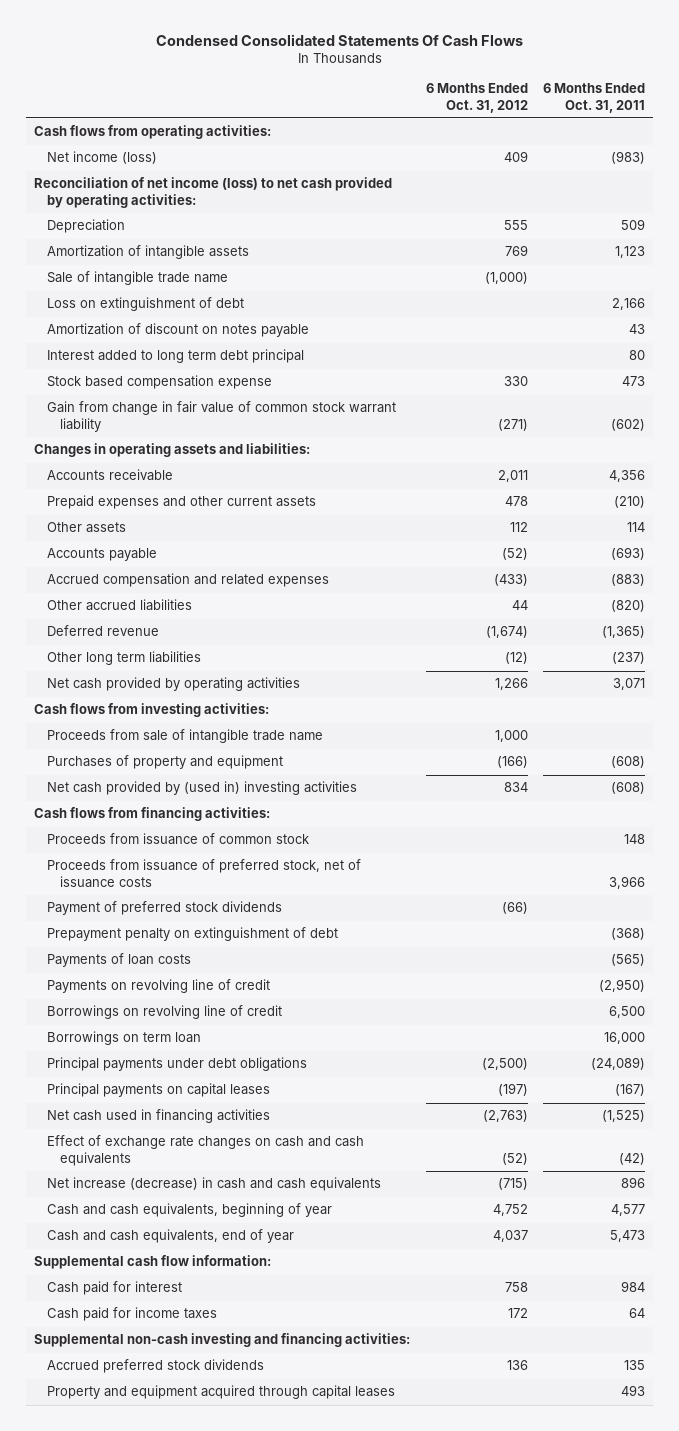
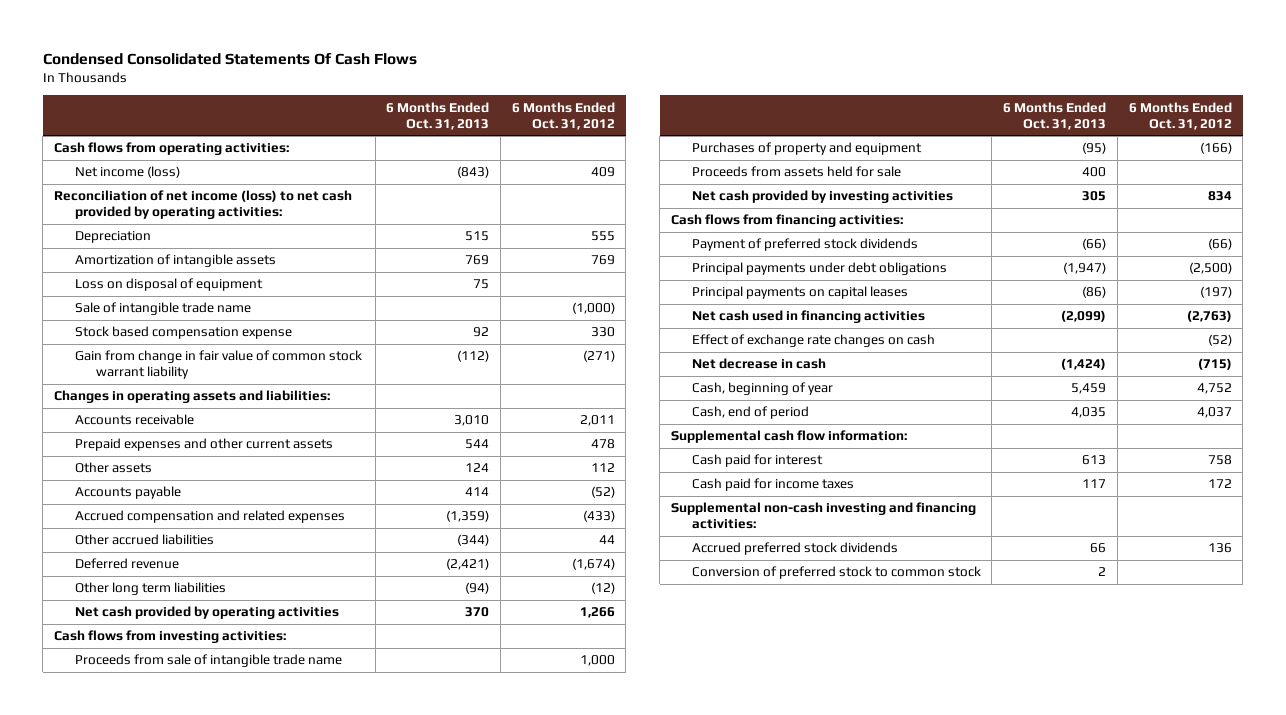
- | 6 Months Ended Oct. 31, 2012 | 6 Months Ended Oct. 31, 2011
+ | 6 Months Ended Oct. 31, 2013 | 6 Months Ended Oct. 31, 2012
+ Loss on disposal of equipment | 75 |
- Loss on extinguishment of debt | | 2,166
- Amortization of discount on notes payable | | 43
- Interest added to long term debt principal | | 80
- Net cash provided by (used in) investing activities | 834 | (608)
+ Proceeds from assets held for sale | 400 |
+ Net cash provided by investing activities | 305 | 834
- Proceeds from issuance of common stock | | 148
- Proceeds from issuance of preferred stock, net of issuance costs | | 3,966
- Prepayment penalty on extinguishment of debt | | (368)
- Payments of loan costs | | (565)
- Payments on revolving line of credit | | (2,950)
- Borrowings on revolving line of credit | | 6,500
- Borrowings on term loan | | 16,000
- Effect of exchange rate changes on cash and cash equivalents | (52) | (42)
- Net increase (decrease) in cash and cash equivalents | (715) | 896
- Cash and cash equivalents, beginning of year | 4,752 | 4,577
- Cash and cash equivalents, end of year | 4,037 | 5,473
+ Effect of exchange rate changes on cash | | (52)
+ Net decrease in cash | (1,424) | (715)
+ Cash, beginning of year | 5,459 | 4,752
+ Cash, end of period | 4,035 | 4,037
- Property and equipment acquired through capital leases | | 493
+ Conversion of preferred stock to common stock | 2 |

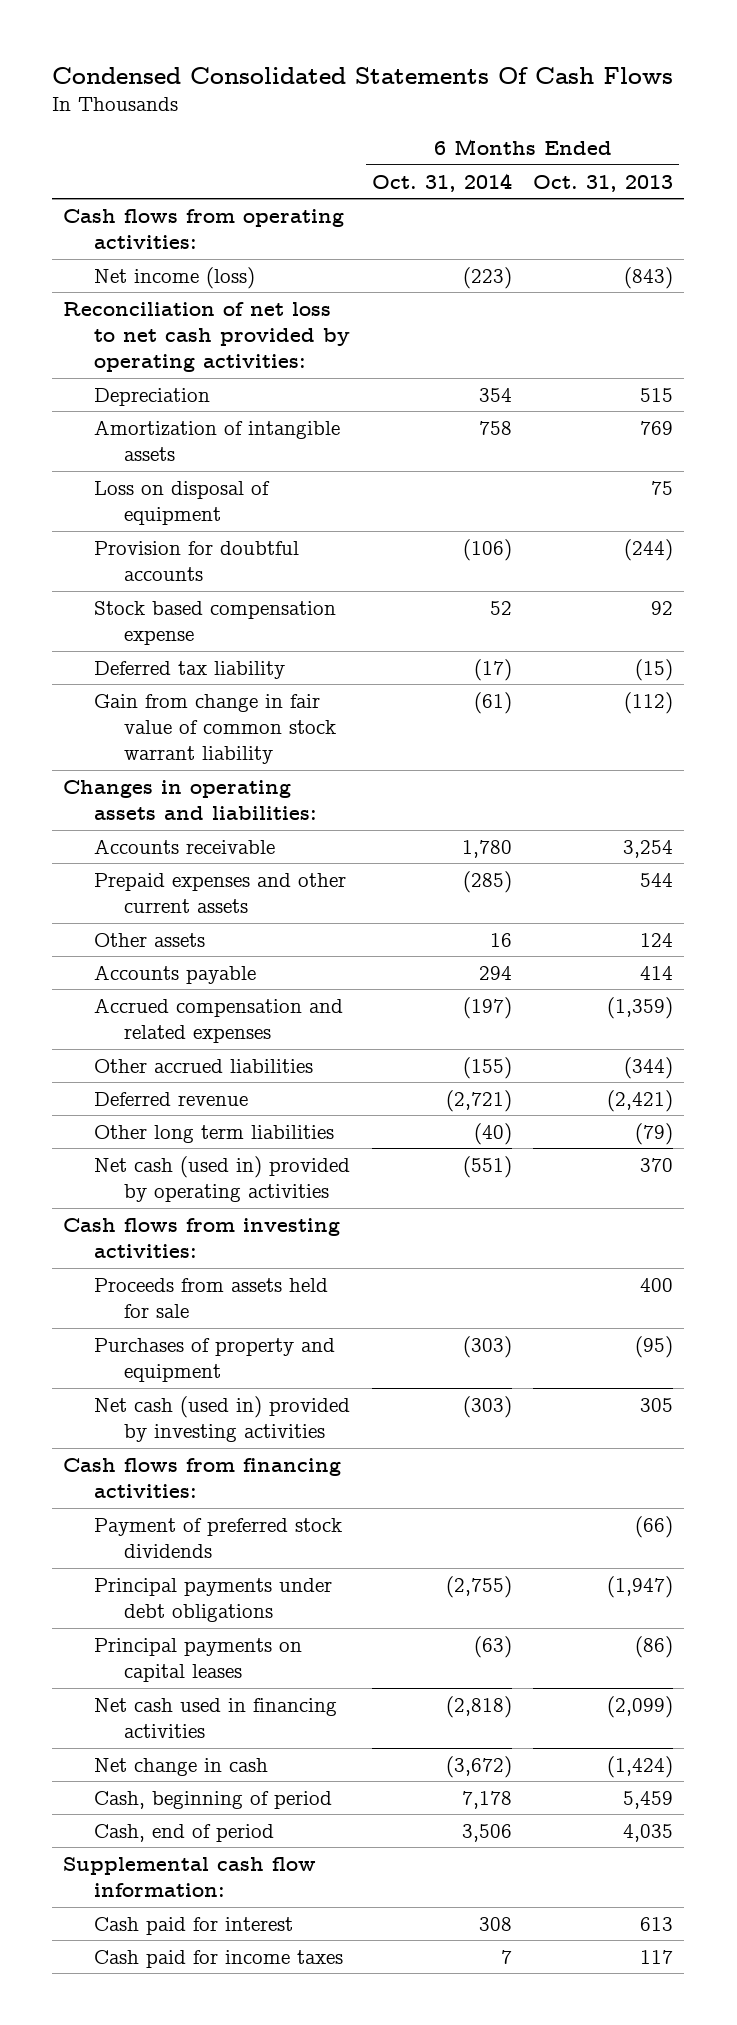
- | 6 Months Ended Oct. 31, 2013 | 6 Months Ended Oct. 31, 2012
+ | 6 Months Ended Oct. 31, 2014 | 6 Months Ended Oct. 31, 2013
- Reconciliation of net income (loss) to net cash provided by operating activities:
+ Reconciliation of net loss to net cash provided by operating activities:
- Sale of intangible trade name | | (1,000)
+ Provision for doubtful accounts | (106) | (244)
+ Deferred tax liability | (17) | (15)
- Accounts receivable | 3,010 | 2,011
+ Accounts receivable | 1,780 | 3,254
- Other long term liabilities | (94) | (12)
- Net cash provided by operating activities | 370 | 1,266
+ Other long term liabilities | (40) | (79)
+ Net cash (used in) provided by operating activities | (551) | 370
- Proceeds from sale of intangible trade name | | 1,000
- Net cash provided by investing activities | 305 | 834
moved down: Purchases of property and equipment | (303) | (95)
+ Net cash (used in) provided by investing activities | (303) | 305
- Effect of exchange rate changes on cash | | (52)
- Net decrease in cash | (1,424) | (715)
- Cash, beginning of year | 5,459 | 4,752
+ Net change in cash | (3,672) | (1,424)
+ Cash, beginning of period | 7,178 | 5,459
- Supplemental non-cash investing and financing activities:
- Accrued preferred stock dividends | 66 | 136
- Conversion of preferred stock to common stock | 2 |

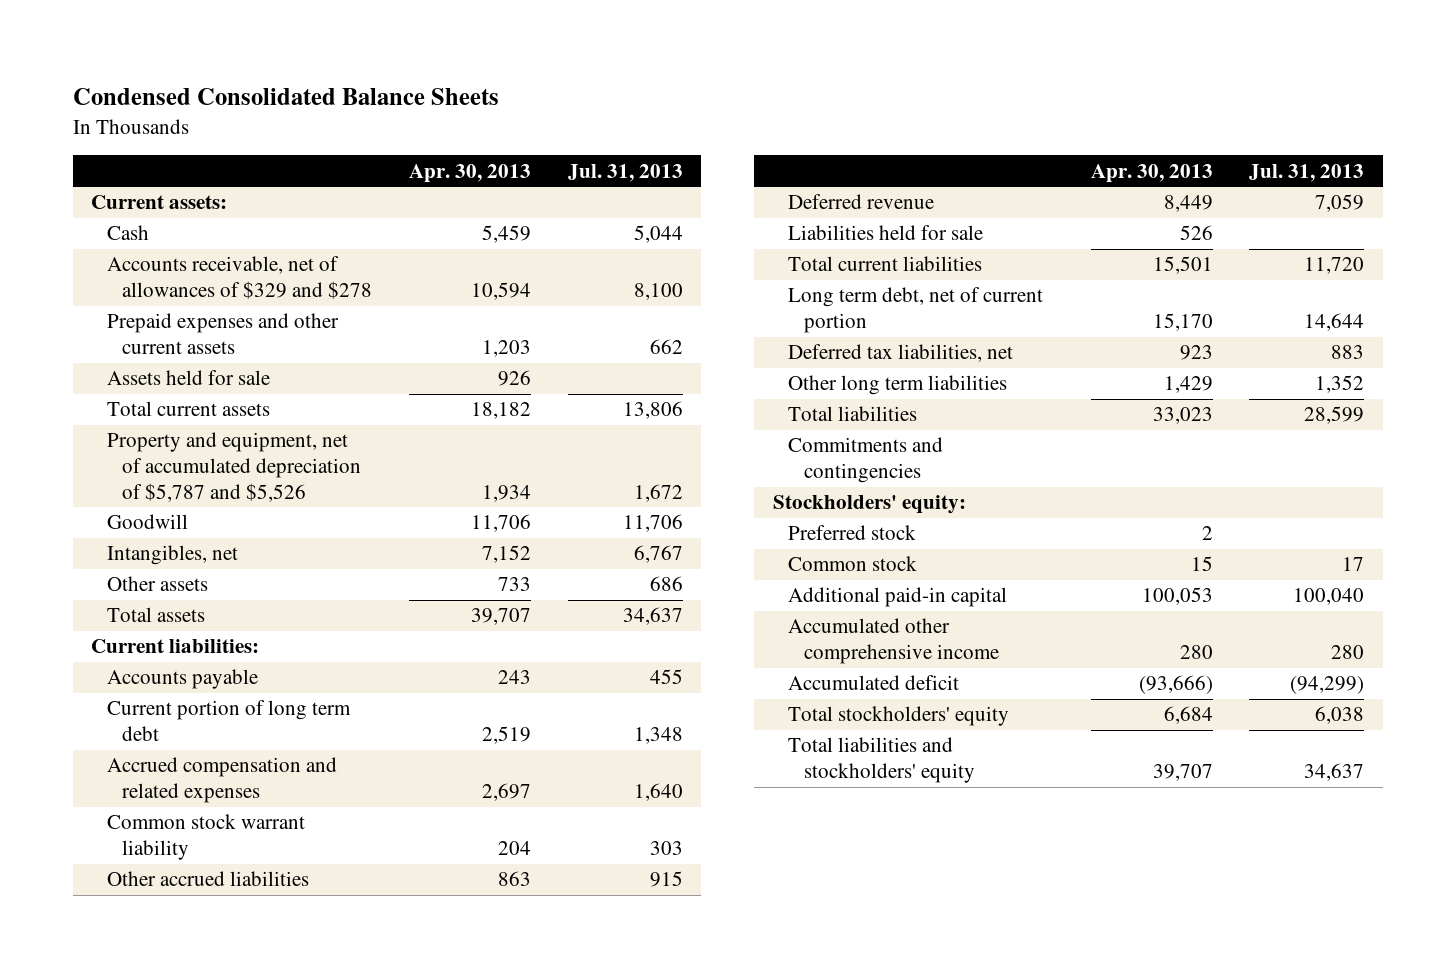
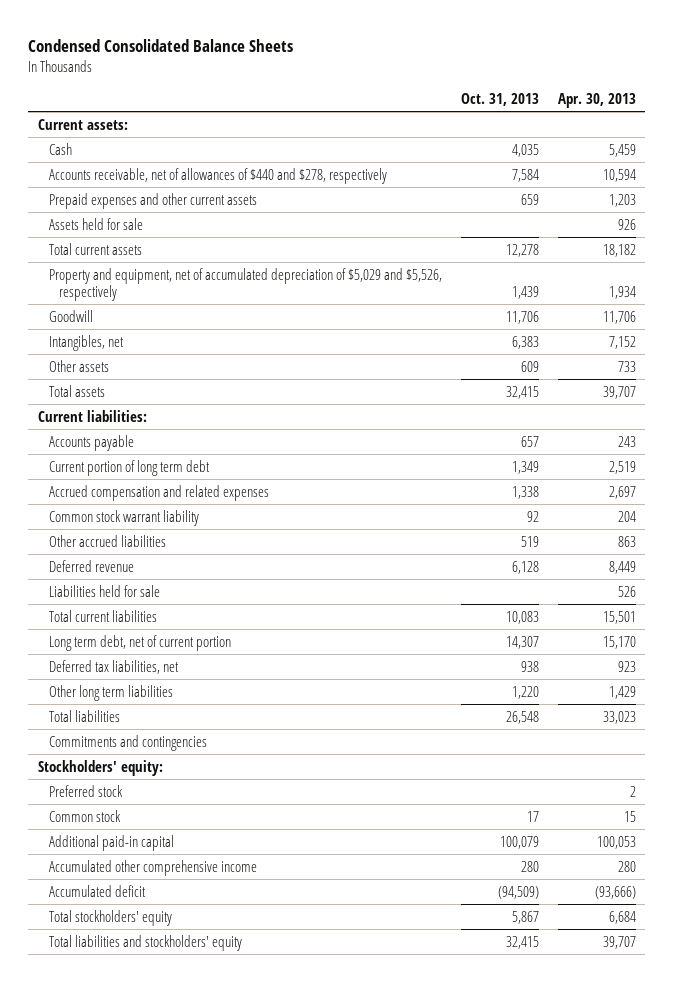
- | Apr. 30, 2013 | Jul. 31, 2013
+ | Oct. 31, 2013 | Apr. 30, 2013
- Accounts receivable, net of allowances of $329 and $278 | 10,594 | 8,100
+ Accounts receivable, net of allowances of $440 and $278, respectively | 7,584 | 10,594
- Property and equipment, net of accumulated depreciation of $5,787 and $5,526 | 1,934 | 1,672
+ Property and equipment, net of accumulated depreciation of $5,029 and $5,526, respectively | 1,439 | 1,934

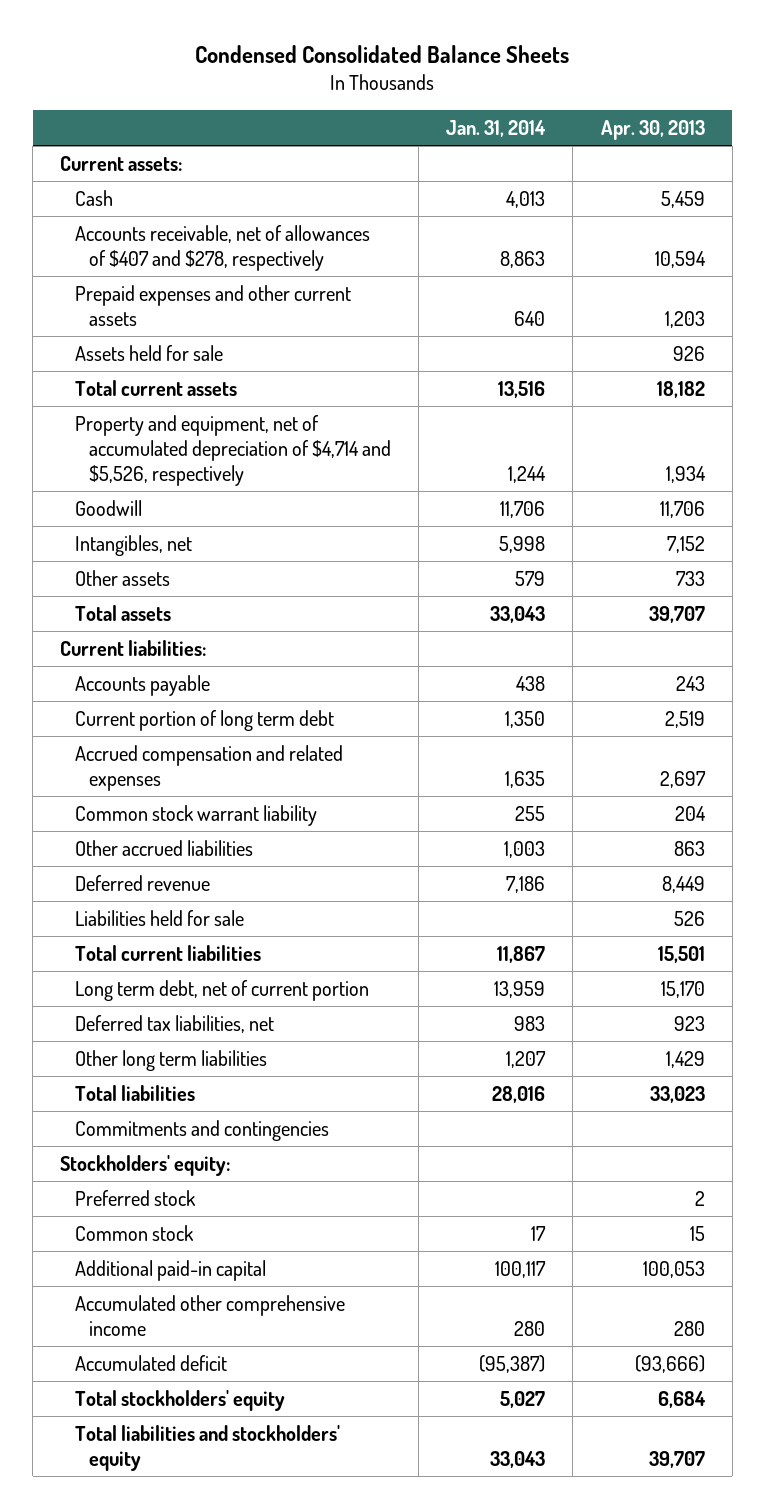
- | Oct. 31, 2013 | Apr. 30, 2013
+ | Jan. 31, 2014 | Apr. 30, 2013
- Accounts receivable, net of allowances of $440 and $278, respectively | 7,584 | 10,594
+ Accounts receivable, net of allowances of $407 and $278, respectively | 8,863 | 10,594
- Property and equipment, net of accumulated depreciation of $5,029 and $5,526, respectively | 1,439 | 1,934
+ Property and equipment, net of accumulated depreciation of $4,714 and $5,526, respectively | 1,244 | 1,934

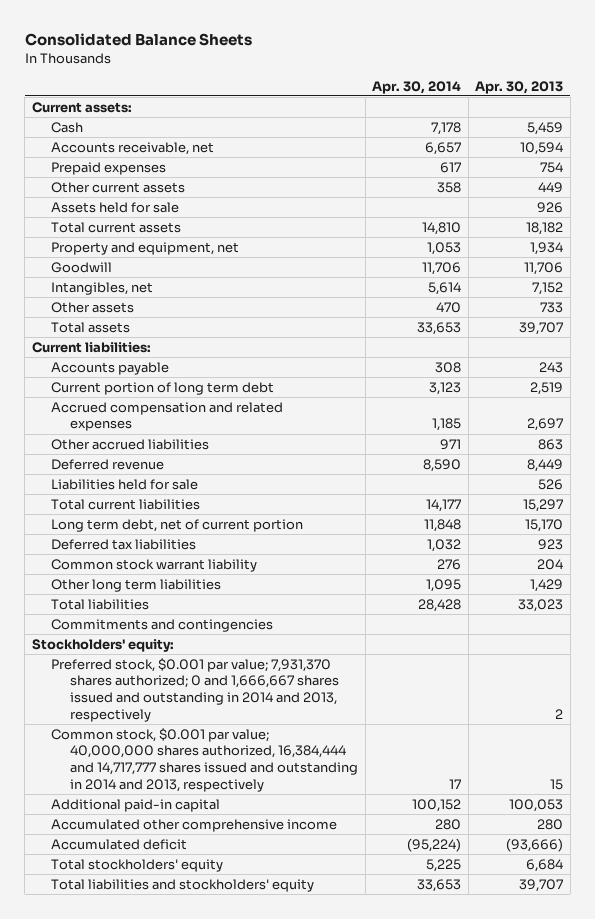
- Condensed Consolidated Balance Sheets
+ Consolidated Balance Sheets
- | Jan. 31, 2014 | Apr. 30, 2013
+ | Apr. 30, 2014 | Apr. 30, 2013
- Accounts receivable, net of allowances of $407 and $278, respectively | 8,863 | 10,594
- Prepaid expenses and other current assets | 640 | 1,203
+ Accounts receivable, net | 6,657 | 10,594
+ Prepaid expenses | 617 | 754
+ Other current assets | 358 | 449
- Property and equipment, net of accumulated depreciation of $4,714 and $5,526, respectively | 1,244 | 1,934
+ Property and equipment, net | 1,053 | 1,934
- Total current liabilities | 11,867 | 15,501
+ Total current liabilities | 14,177 | 15,297
- Deferred tax liabilities, net | 983 | 923
+ Deferred tax liabilities | 1,032 | 923
moved down: Common stock warrant liability | 276 | 204
- Preferred stock | | 2
- Common stock | 17 | 15
+ Preferred stock, $0.001 par value; 7,931,370 shares authorized; 0 and 1,666,667 shares issued and outstanding in 2014 and 2013, respectively | | 2
+ Common stock, $0.001 par value; 40,000,000 shares authorized, 16,384,444 and 14,717,777 shares issued and outstanding in 2014 and 2013, respectively | 17 | 15

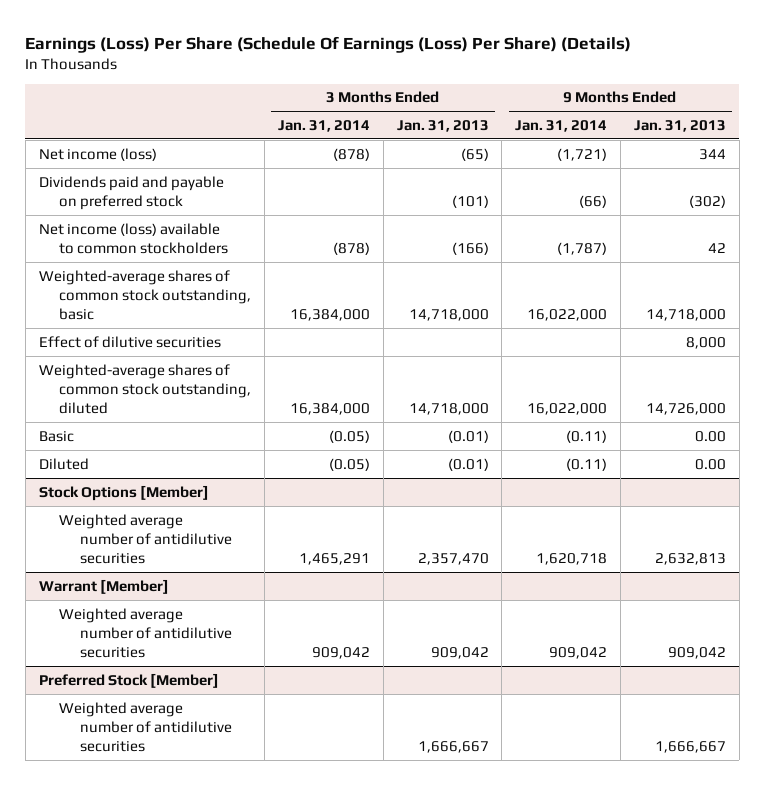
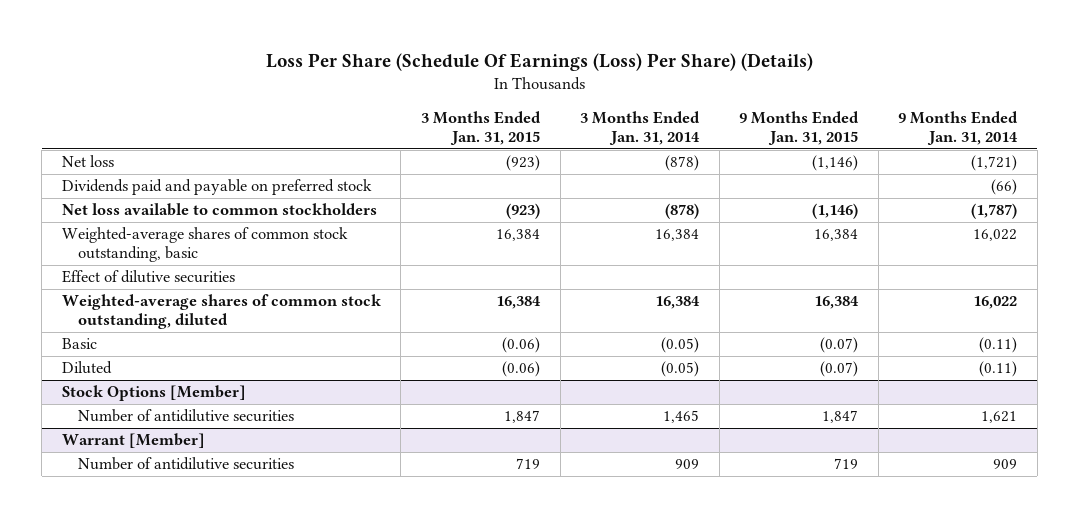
- Earnings (Loss) Per Share (Schedule Of Earnings (Loss) Per Share) (Details)
+ Loss Per Share (Schedule Of Earnings (Loss) Per Share) (Details)
- | 3 Months Ended Jan. 31, 2014 | 3 Months Ended Jan. 31, 2013 | 9 Months Ended Jan. 31, 2014 | 9 Months Ended Jan. 31, 2013
+ | 3 Months Ended Jan. 31, 2015 | 3 Months Ended Jan. 31, 2014 | 9 Months Ended Jan. 31, 2015 | 9 Months Ended Jan. 31, 2014
- Net income (loss) | (878) | (65) | (1,721) | 344
+ Net loss | (923) | (878) | (1,146) | (1,721)
- Net income (loss) available to common stockholders | (878) | (166) | (1,787) | 42
- Weighted-average shares of common stock outstanding, basic | 16,384,000 | 14,718,000 | 16,022,000 | 14,718,000
+ Net loss available to common stockholders | (923) | (878) | (1,146) | (1,787)
+ Weighted-average shares of common stock outstanding, basic | 16,384 | 16,384 | 16,384 | 16,022
- Weighted-average shares of common stock outstanding, diluted | 16,384,000 | 14,718,000 | 16,022,000 | 14,726,000
+ Weighted-average shares of common stock outstanding, diluted | 16,384 | 16,384 | 16,384 | 16,022
@ Stock Options [Member]
- Weighted average number of antidilutive securities | 1,465,291 | 2,357,470 | 1,620,718 | 2,632,813
+ Number of antidilutive securities | 1,847 | 1,465 | 1,847 | 1,621
@ Warrant [Member]
- Weighted average number of antidilutive securities | 909,042 | 909,042 | 909,042 | 909,042
- Preferred Stock [Member]
- Weighted average number of antidilutive securities | | 1,666,667 | | 1,666,667
@ Warrant [Member]
+ Number of antidilutive securities | 719 | 909 | 719 | 909

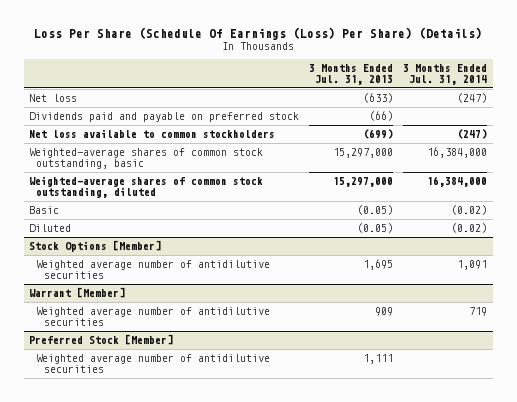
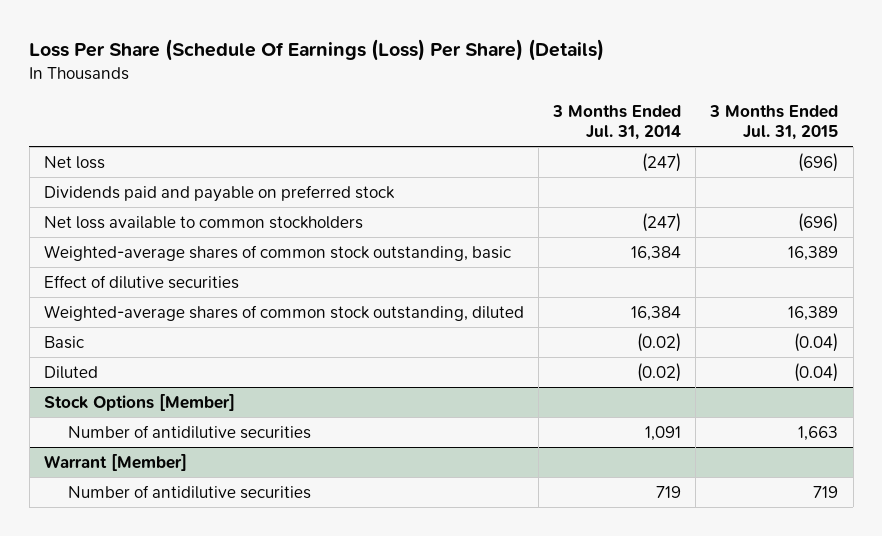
- | 3 Months Ended Jul. 31, 2013 | 3 Months Ended Jul. 31, 2014
+ | 3 Months Ended Jul. 31, 2014 | 3 Months Ended Jul. 31, 2015
- Weighted-average shares of common stock outstanding, basic | 15,297,000 | 16,384,000
- Weighted-average shares of common stock outstanding, diluted | 15,297,000 | 16,384,000
+ Weighted-average shares of common stock outstanding, basic | 16,384 | 16,389
+ Effect of dilutive securities
+ Weighted-average shares of common stock outstanding, diluted | 16,384 | 16,389
@ Stock Options [Member]
- Weighted average number of antidilutive securities | 1,695 | 1,091
+ Number of antidilutive securities | 1,091 | 1,663
@ Warrant [Member]
- Weighted average number of antidilutive securities | 909 | 719
- Preferred Stock [Member]
- Weighted average number of antidilutive securities | 1,111 |
@ Warrant [Member]
+ Number of antidilutive securities | 719 | 719

